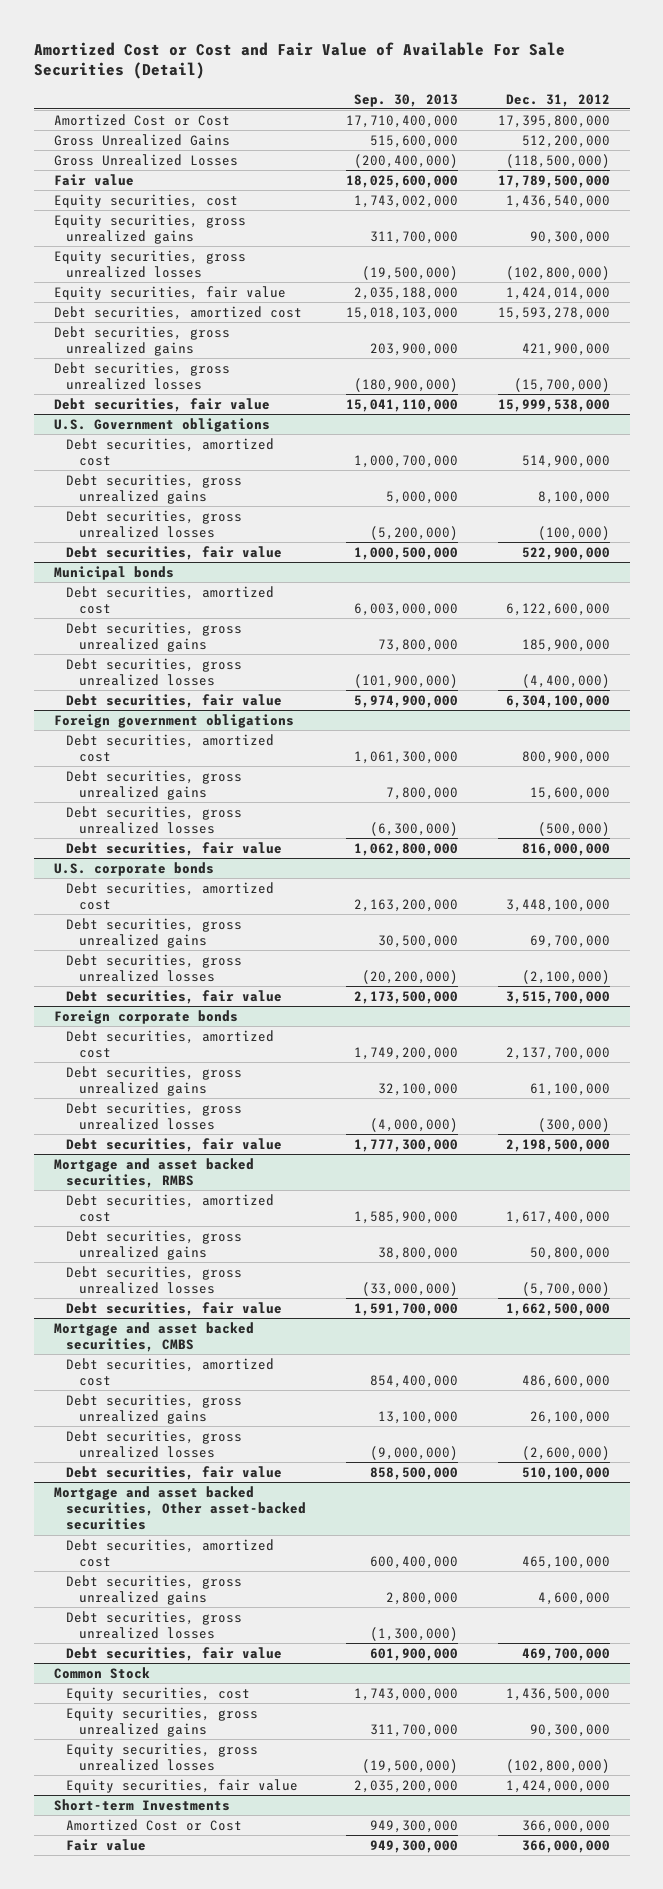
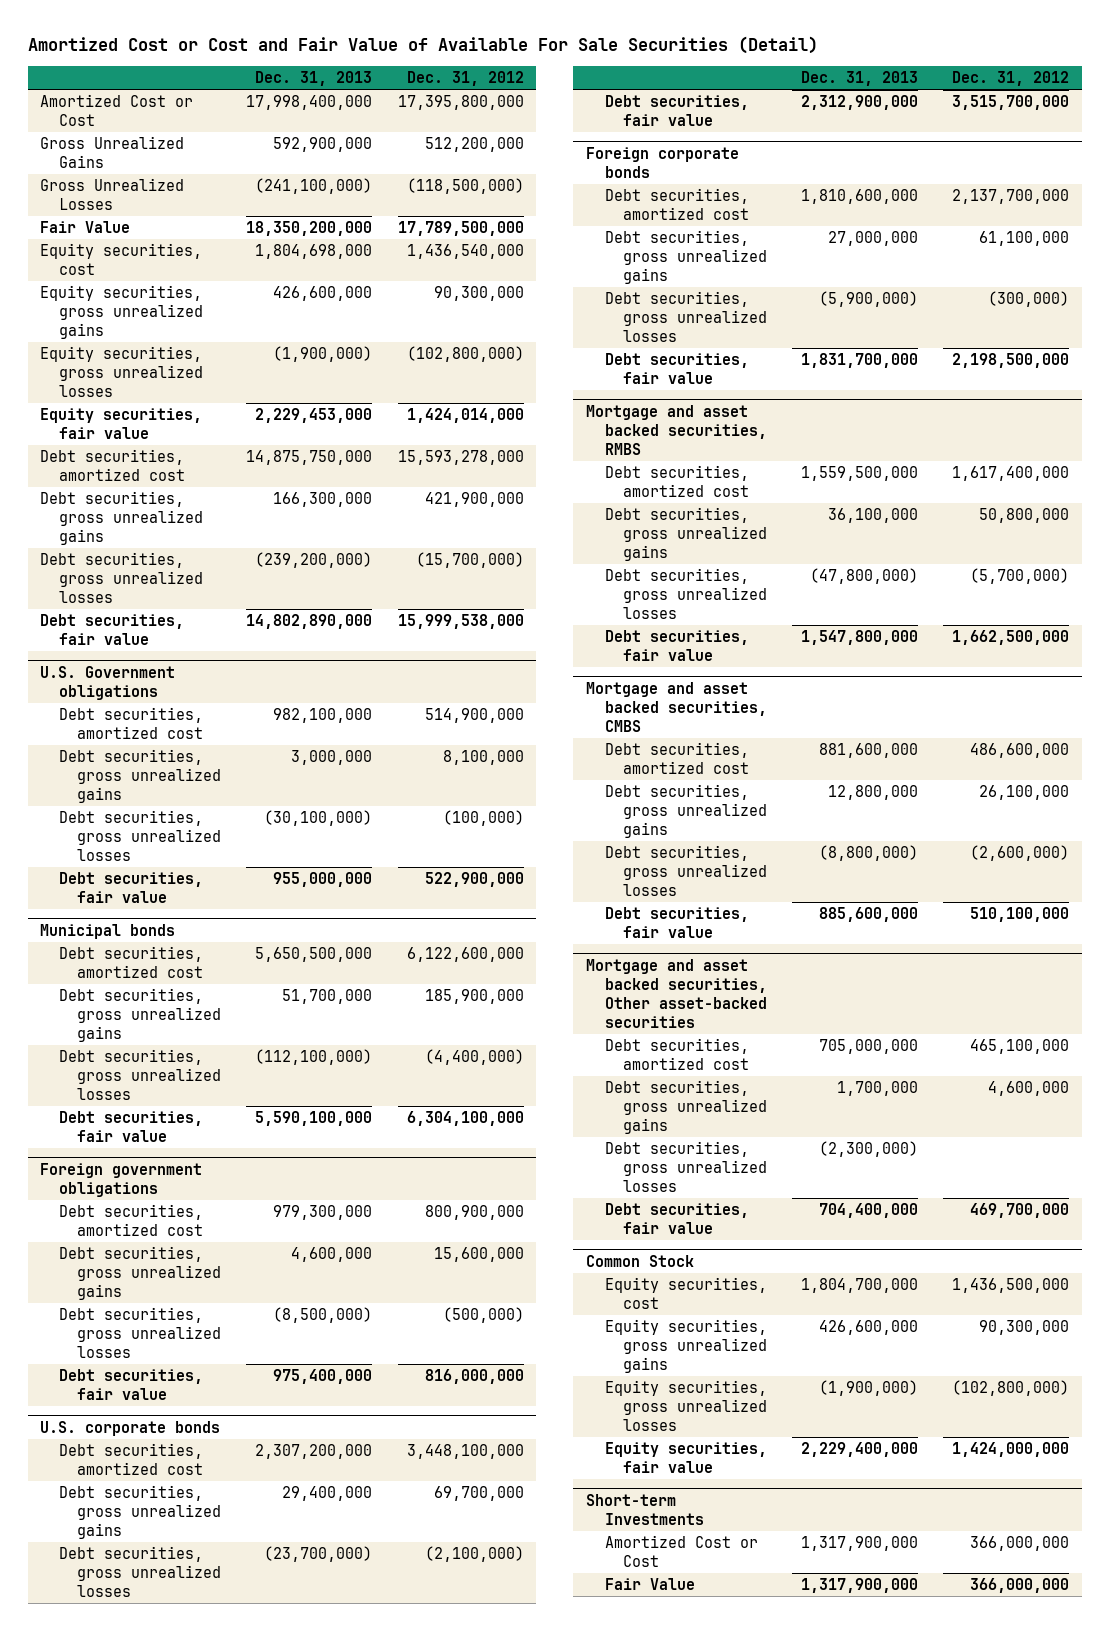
- | Sep. 30, 2013 | Dec. 31, 2012
+ | Dec. 31, 2013 | Dec. 31, 2012
- Fair value | 18,025,600,000 | 17,789,500,000
+ Fair Value | 18,350,200,000 | 17,789,500,000
@ Short-term Investments
- Fair value | 949,300,000 | 366,000,000
+ Fair Value | 1,317,900,000 | 366,000,000

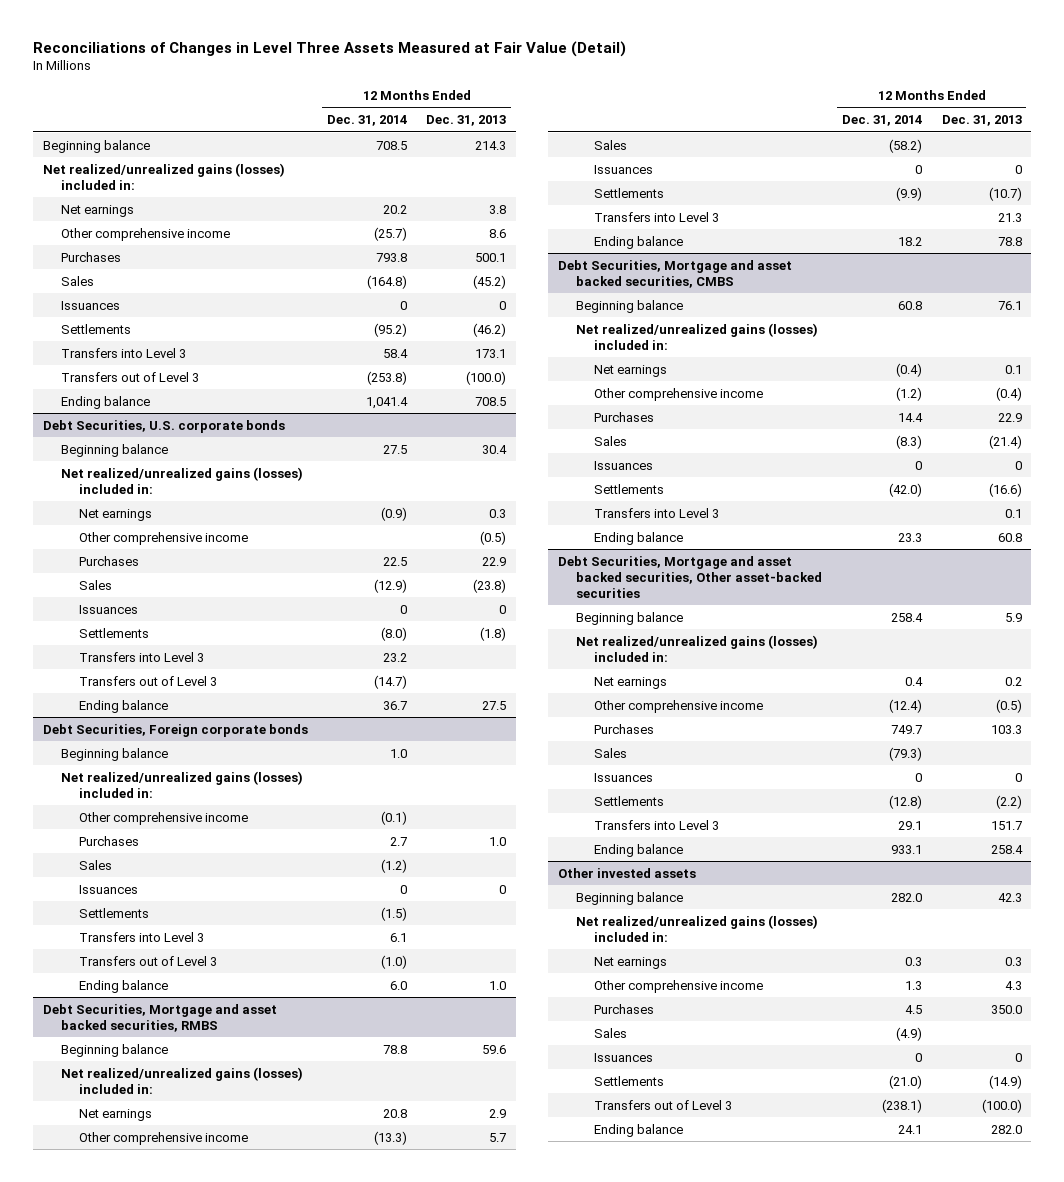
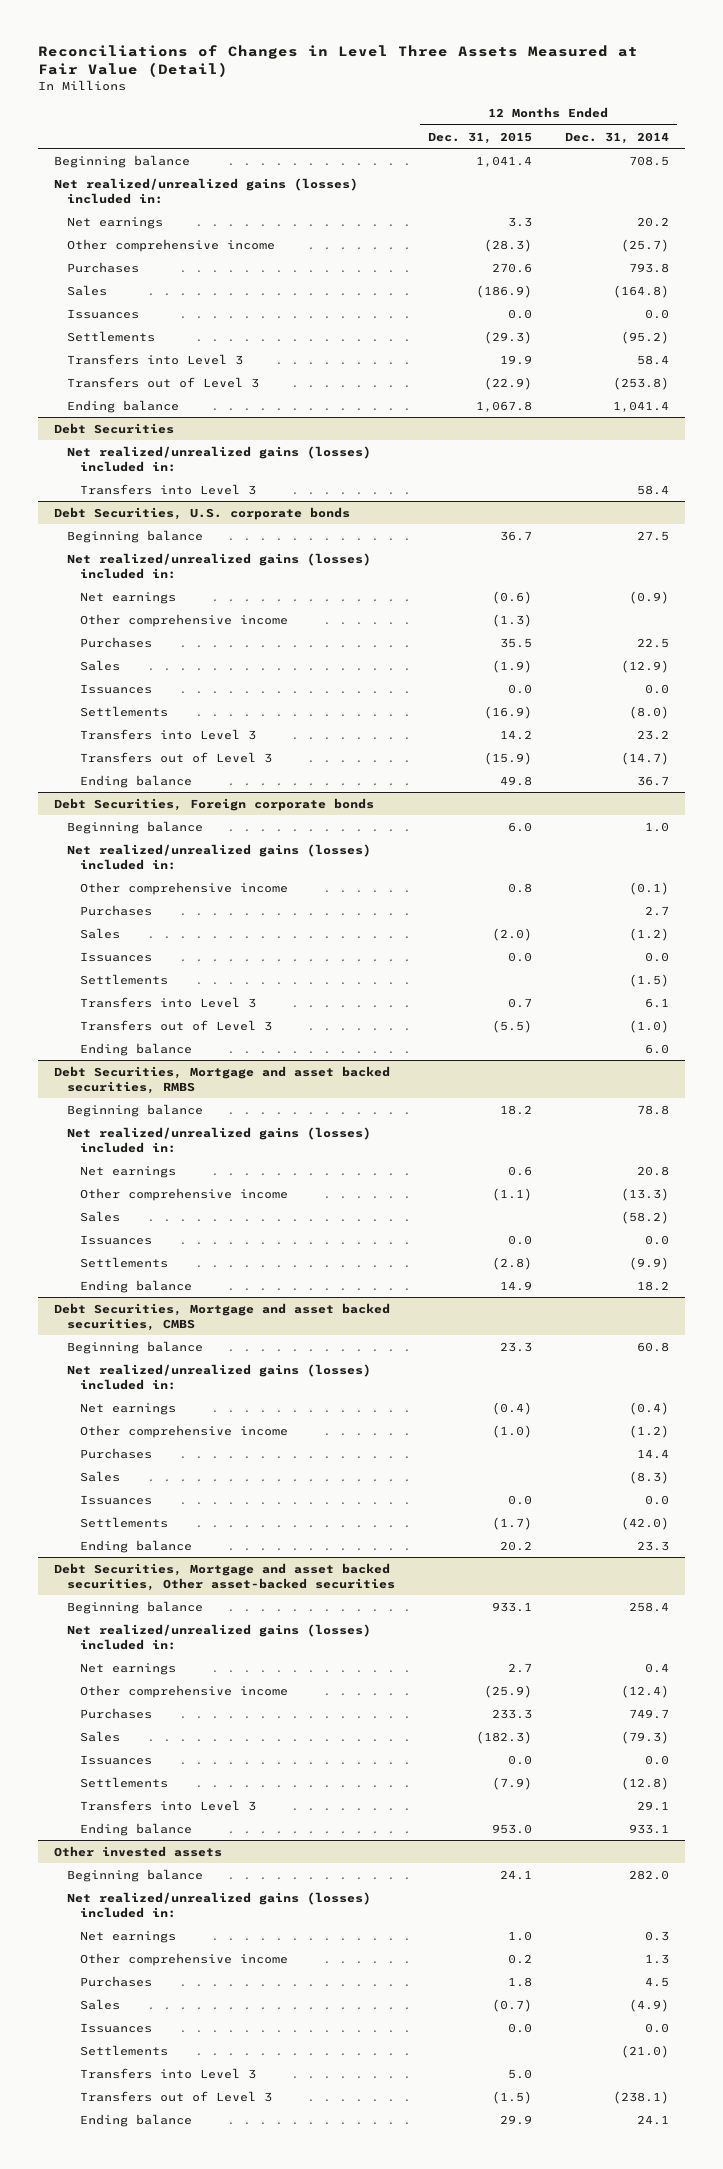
- | 12 Months Ended Dec. 31, 2014 | 12 Months Ended Dec. 31, 2013
+ | 12 Months Ended Dec. 31, 2015 | 12 Months Ended Dec. 31, 2014
- Issuances | 0 | 0
+ Issuances | 0.0 | 0.0
+ Debt Securities
+ Net realized/unrealized gains (losses) included in:
+ Transfers into Level 3 | | 58.4
@ Debt Securities, U.S. corporate bonds
- Issuances | 0 | 0
+ Issuances | 0.0 | 0.0
@ Debt Securities, Foreign corporate bonds
- Issuances | 0 | 0
+ Issuances | 0.0 | 0.0
@ Debt Securities, Mortgage and asset backed securities, RMBS
- Issuances | 0 | 0
+ Issuances | 0.0 | 0.0
- Transfers into Level 3 | | 21.3
@ Debt Securities, Mortgage and asset backed securities, CMBS
- Issuances | 0 | 0
+ Issuances | 0.0 | 0.0
- Transfers into Level 3 | | 0.1
@ Debt Securities, Mortgage and asset backed securities, Other asset-backed securities
- Issuances | 0 | 0
+ Issuances | 0.0 | 0.0
@ Other invested assets
- Issuances | 0 | 0
+ Issuances | 0.0 | 0.0
+ Transfers into Level 3 | 5.0 |

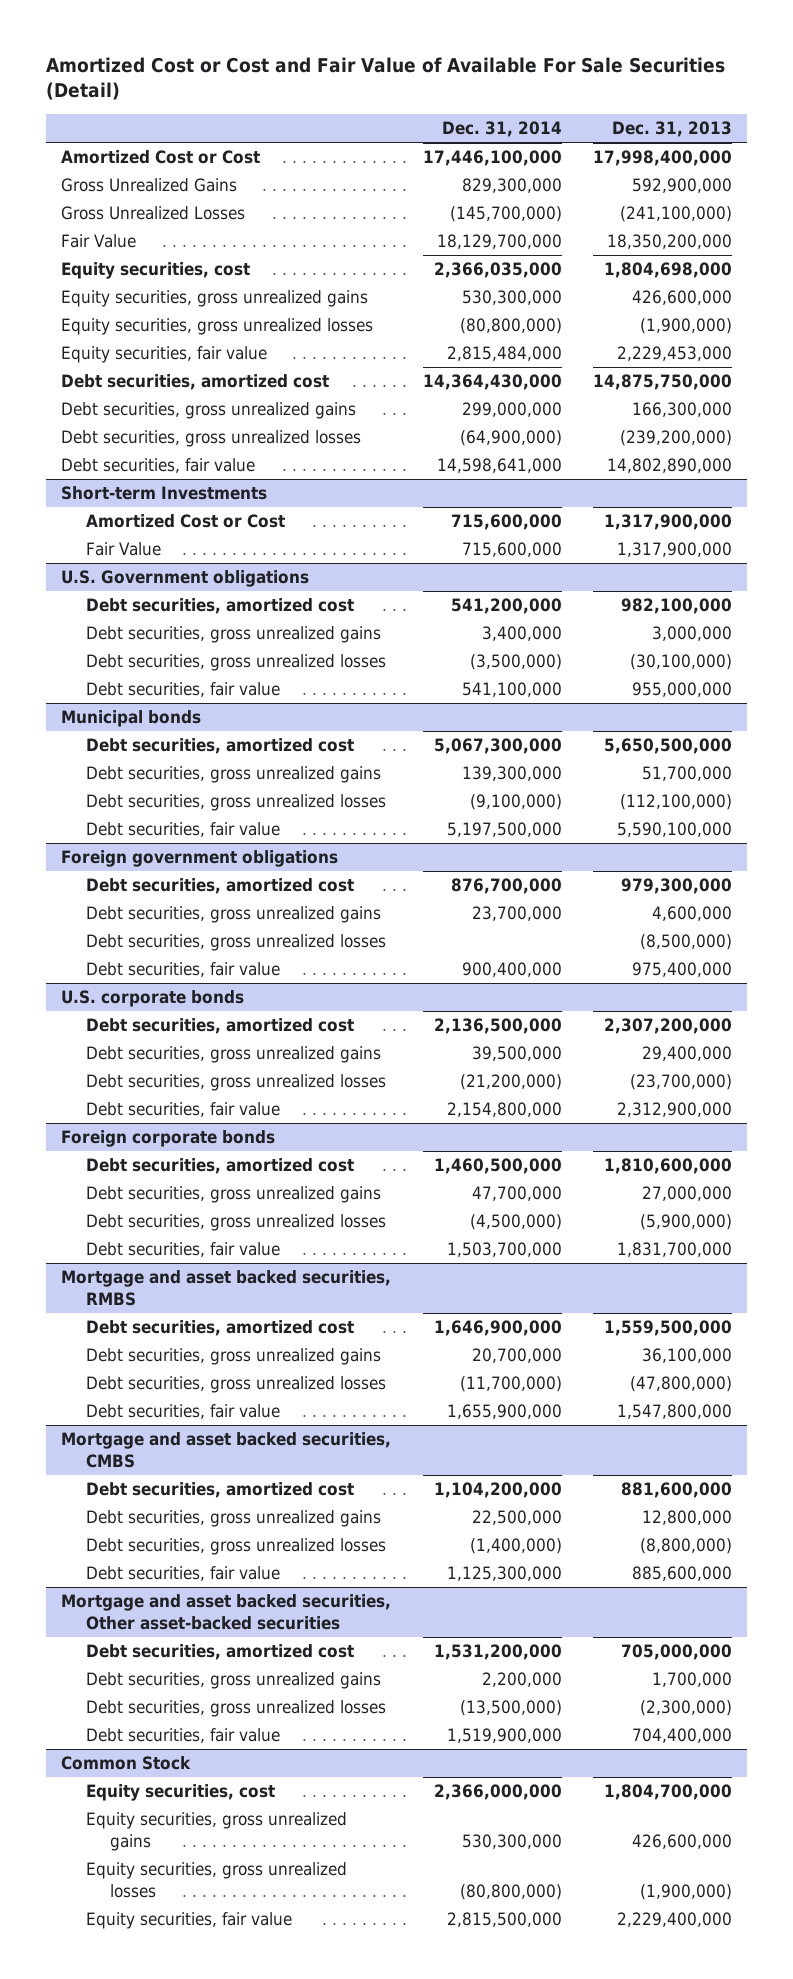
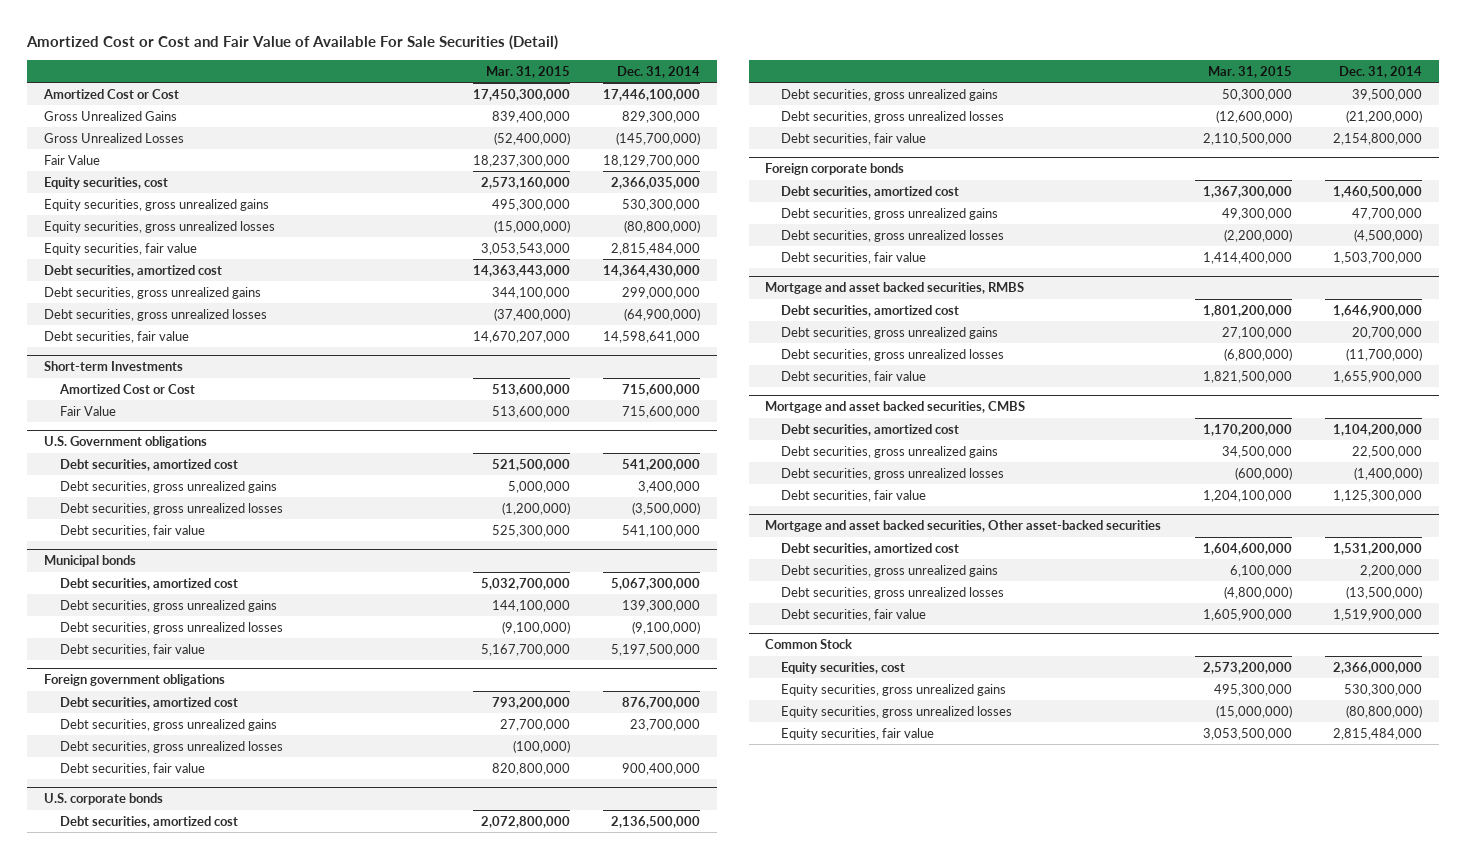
- | Dec. 31, 2014 | Dec. 31, 2013
+ | Mar. 31, 2015 | Dec. 31, 2014
@ Common Stock
- Equity securities, fair value | 2,815,500,000 | 2,229,400,000
+ Equity securities, fair value | 3,053,500,000 | 2,815,484,000

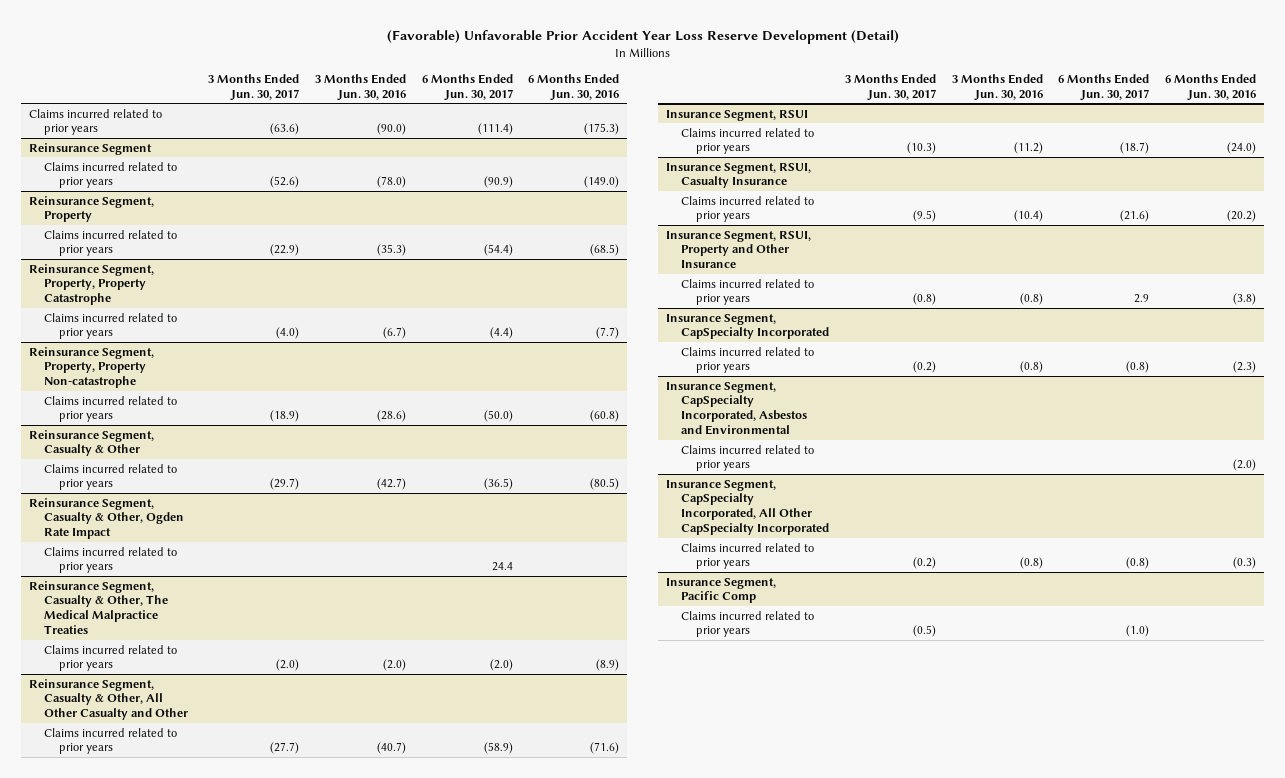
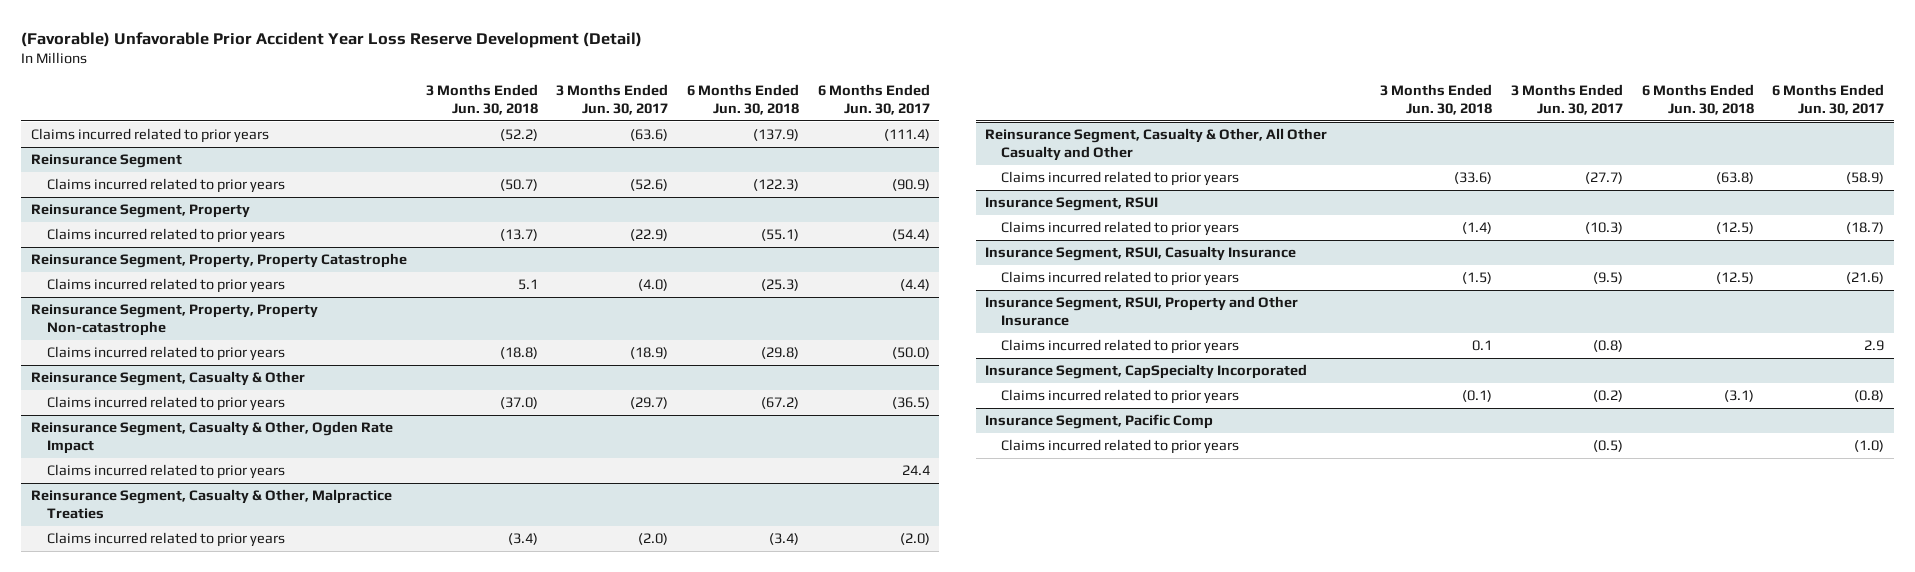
- | 3 Months Ended Jun. 30, 2017 | 3 Months Ended Jun. 30, 2016 | 6 Months Ended Jun. 30, 2017 | 6 Months Ended Jun. 30, 2016
+ | 3 Months Ended Jun. 30, 2018 | 3 Months Ended Jun. 30, 2017 | 6 Months Ended Jun. 30, 2018 | 6 Months Ended Jun. 30, 2017
- Reinsurance Segment, Casualty & Other, The Medical Malpractice Treaties
+ Reinsurance Segment, Casualty & Other, Malpractice Treaties
- Insurance Segment, CapSpecialty Incorporated, Asbestos and Environmental
- Claims incurred related to prior years | | | | (2.0)
- Insurance Segment, CapSpecialty Incorporated, All Other CapSpecialty Incorporated
- Claims incurred related to prior years | (0.2) | (0.8) | (0.8) | (0.3)

